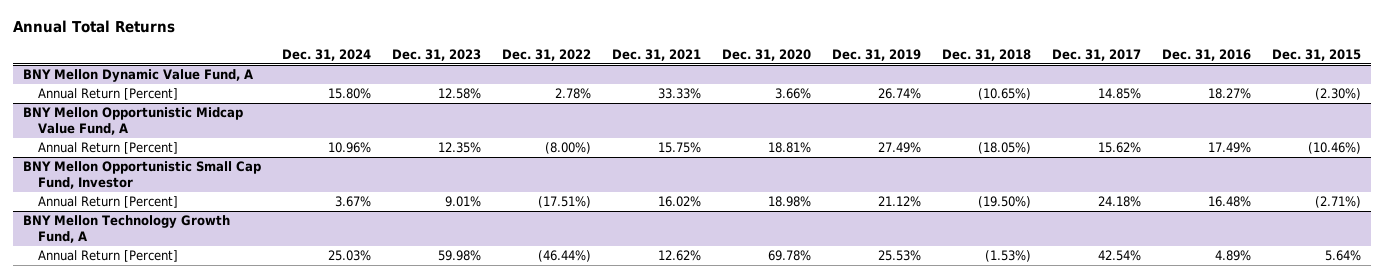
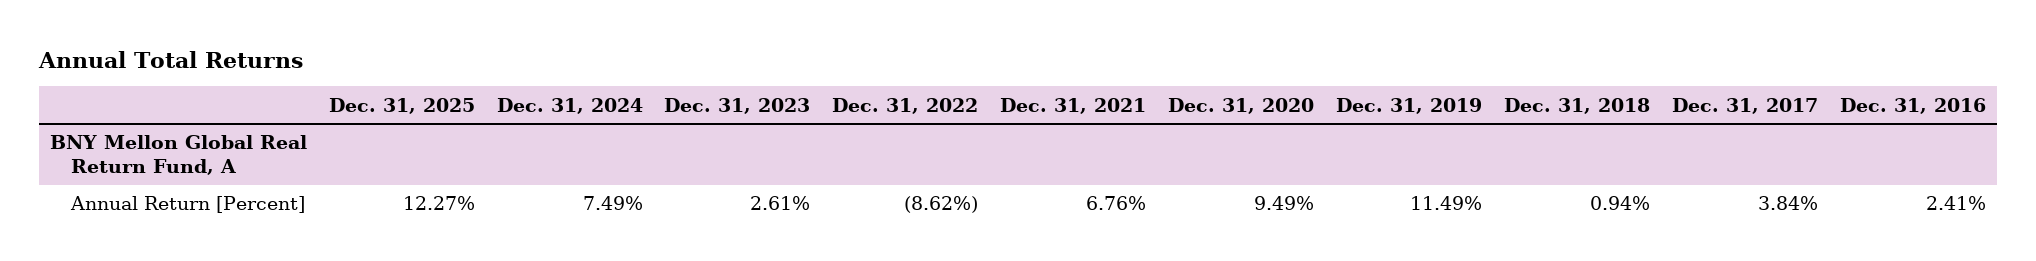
- | Dec. 31, 2024 | Dec. 31, 2023 | Dec. 31, 2022 | Dec. 31, 2021 | Dec. 31, 2020 | Dec. 31, 2019 | Dec. 31, 2018 | Dec. 31, 2017 | Dec. 31, 2016 | Dec. 31, 2015
+ | Dec. 31, 2025 | Dec. 31, 2024 | Dec. 31, 2023 | Dec. 31, 2022 | Dec. 31, 2021 | Dec. 31, 2020 | Dec. 31, 2019 | Dec. 31, 2018 | Dec. 31, 2017 | Dec. 31, 2016
- BNY Mellon Dynamic Value Fund, A
- Annual Return [Percent] | 15.80% | 12.58% | 2.78% | 33.33% | 3.66% | 26.74% | (10.65%) | 14.85% | 18.27% | (2.30%)
- BNY Mellon Opportunistic Midcap Value Fund, A
- Annual Return [Percent] | 10.96% | 12.35% | (8.00%) | 15.75% | 18.81% | 27.49% | (18.05%) | 15.62% | 17.49% | (10.46%)
- BNY Mellon Opportunistic Small Cap Fund, Investor
- Annual Return [Percent] | 3.67% | 9.01% | (17.51%) | 16.02% | 18.98% | 21.12% | (19.50%) | 24.18% | 16.48% | (2.71%)
- BNY Mellon Technology Growth Fund, A
- Annual Return [Percent] | 25.03% | 59.98% | (46.44%) | 12.62% | 69.78% | 25.53% | (1.53%) | 42.54% | 4.89% | 5.64%
+ BNY Mellon Global Real Return Fund, A
+ Annual Return [Percent] | 12.27% | 7.49% | 2.61% | (8.62%) | 6.76% | 9.49% | 11.49% | 0.94% | 3.84% | 2.41%

